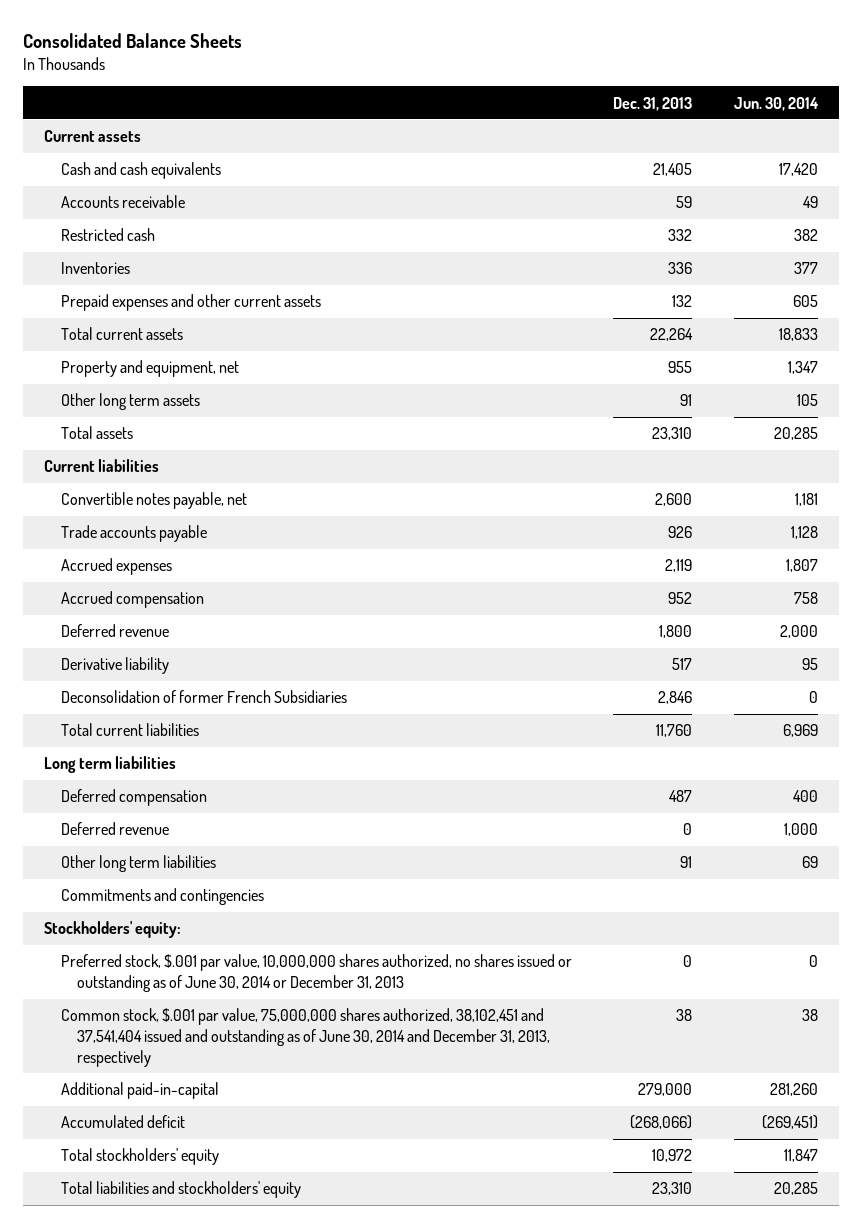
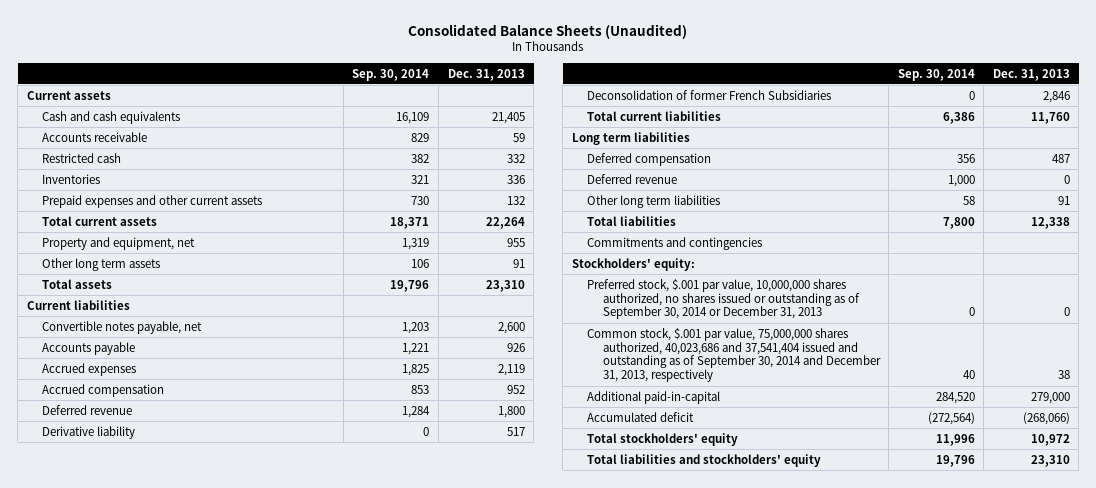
- Consolidated Balance Sheets
+ Consolidated Balance Sheets (Unaudited)
- | Dec. 31, 2013 | Jun. 30, 2014
+ | Sep. 30, 2014 | Dec. 31, 2013
- Trade accounts payable | 926 | 1,128
+ Accounts payable | 1,221 | 926
+ Total liabilities | 7,800 | 12,338
- Preferred stock, $.001 par value, 10,000,000 shares authorized, no shares issued or outstanding as of June 30, 2014 or December 31, 2013 | 0 | 0
- Common stock, $.001 par value, 75,000,000 shares authorized, 38,102,451 and 37,541,404 issued and outstanding as of June 30, 2014 and December 31, 2013, respectively | 38 | 38
+ Preferred stock, $.001 par value, 10,000,000 shares authorized, no shares issued or outstanding as of September 30, 2014 or December 31, 2013 | 0 | 0
+ Common stock, $.001 par value, 75,000,000 shares authorized, 40,023,686 and 37,541,404 issued and outstanding as of September 30, 2014 and December 31, 2013, respectively | 40 | 38

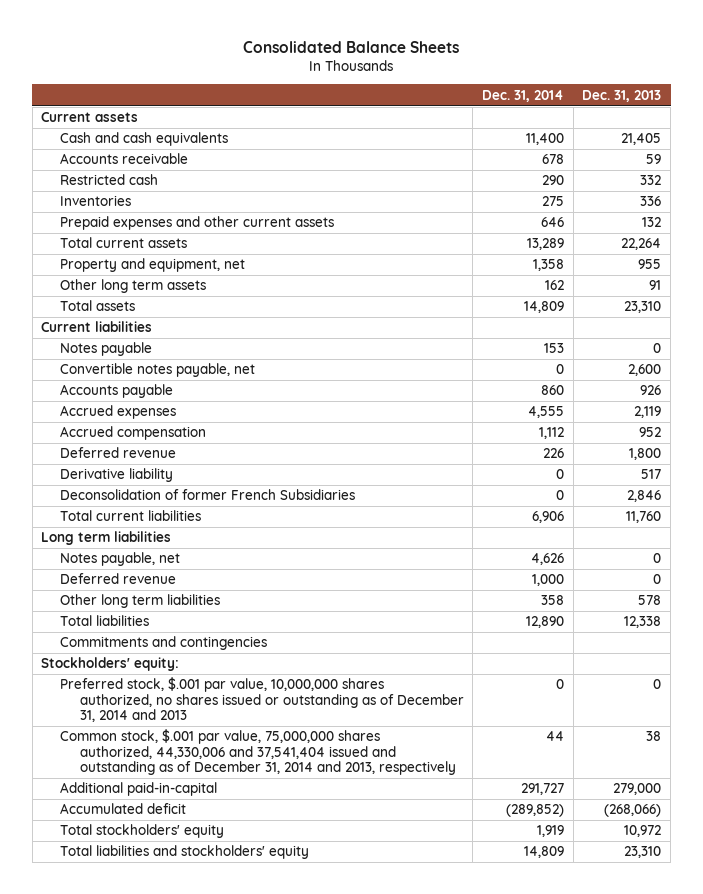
- Consolidated Balance Sheets (Unaudited)
+ Consolidated Balance Sheets
- | Sep. 30, 2014 | Dec. 31, 2013
+ | Dec. 31, 2014 | Dec. 31, 2013
+ Notes payable | 153 | 0
- Deferred compensation | 356 | 487
+ Notes payable, net | 4,626 | 0
- Other long term liabilities | 58 | 91
+ Other long term liabilities | 358 | 578
- Preferred stock, $.001 par value, 10,000,000 shares authorized, no shares issued or outstanding as of September 30, 2014 or December 31, 2013 | 0 | 0
- Common stock, $.001 par value, 75,000,000 shares authorized, 40,023,686 and 37,541,404 issued and outstanding as of September 30, 2014 and December 31, 2013, respectively | 40 | 38
+ Preferred stock, $.001 par value, 10,000,000 shares authorized, no shares issued or outstanding as of December 31, 2014 and 2013 | 0 | 0
+ Common stock, $.001 par value, 75,000,000 shares authorized, 44,330,006 and 37,541,404 issued and outstanding as of December 31, 2014 and 2013, respectively | 44 | 38

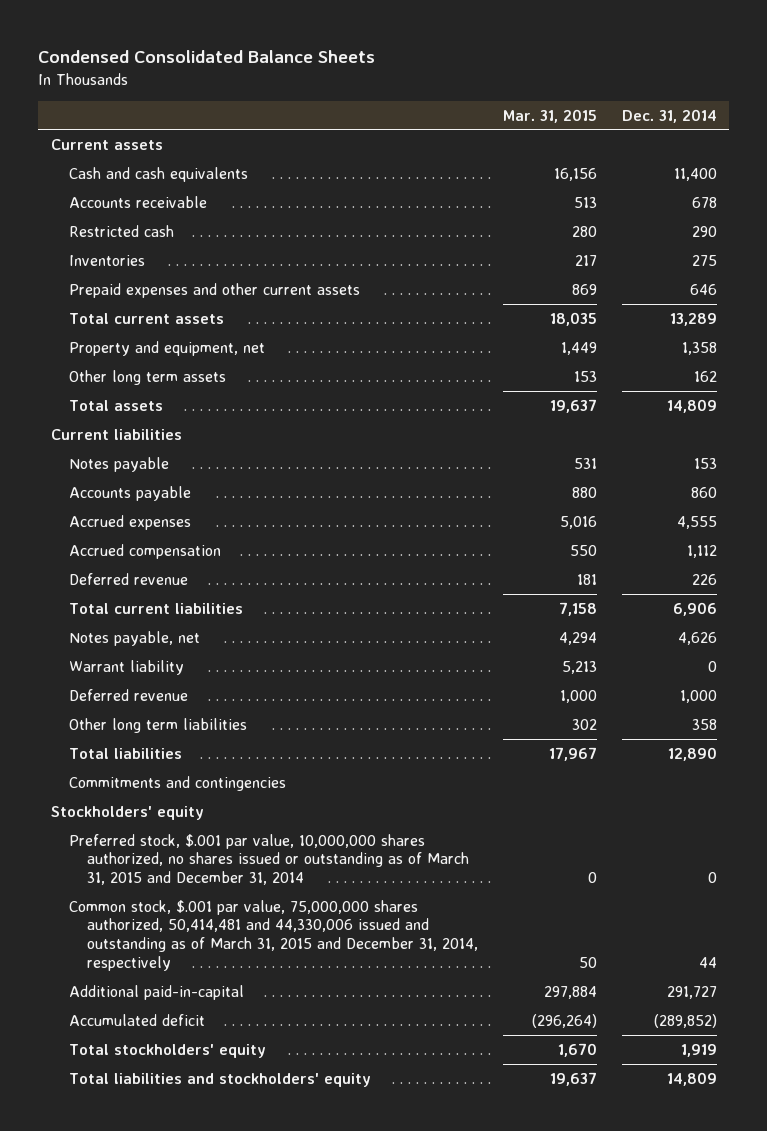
- Consolidated Balance Sheets
+ Condensed Consolidated Balance Sheets
- | Dec. 31, 2014 | Dec. 31, 2013
+ | Mar. 31, 2015 | Dec. 31, 2014
- Convertible notes payable, net | 0 | 2,600
- Derivative liability | 0 | 517
- Deconsolidation of former French Subsidiaries | 0 | 2,846
- Long term liabilities
+ Warrant liability | 5,213 | 0
- Stockholders' equity:
- Preferred stock, $.001 par value, 10,000,000 shares authorized, no shares issued or outstanding as of December 31, 2014 and 2013 | 0 | 0
- Common stock, $.001 par value, 75,000,000 shares authorized, 44,330,006 and 37,541,404 issued and outstanding as of December 31, 2014 and 2013, respectively | 44 | 38
+ Stockholders' equity
+ Preferred stock, $.001 par value, 10,000,000 shares authorized, no shares issued or outstanding as of March 31, 2015 and December 31, 2014 | 0 | 0
+ Common stock, $.001 par value, 75,000,000 shares authorized, 50,414,481 and 44,330,006 issued and outstanding as of March 31, 2015 and December 31, 2014, respectively | 50 | 44

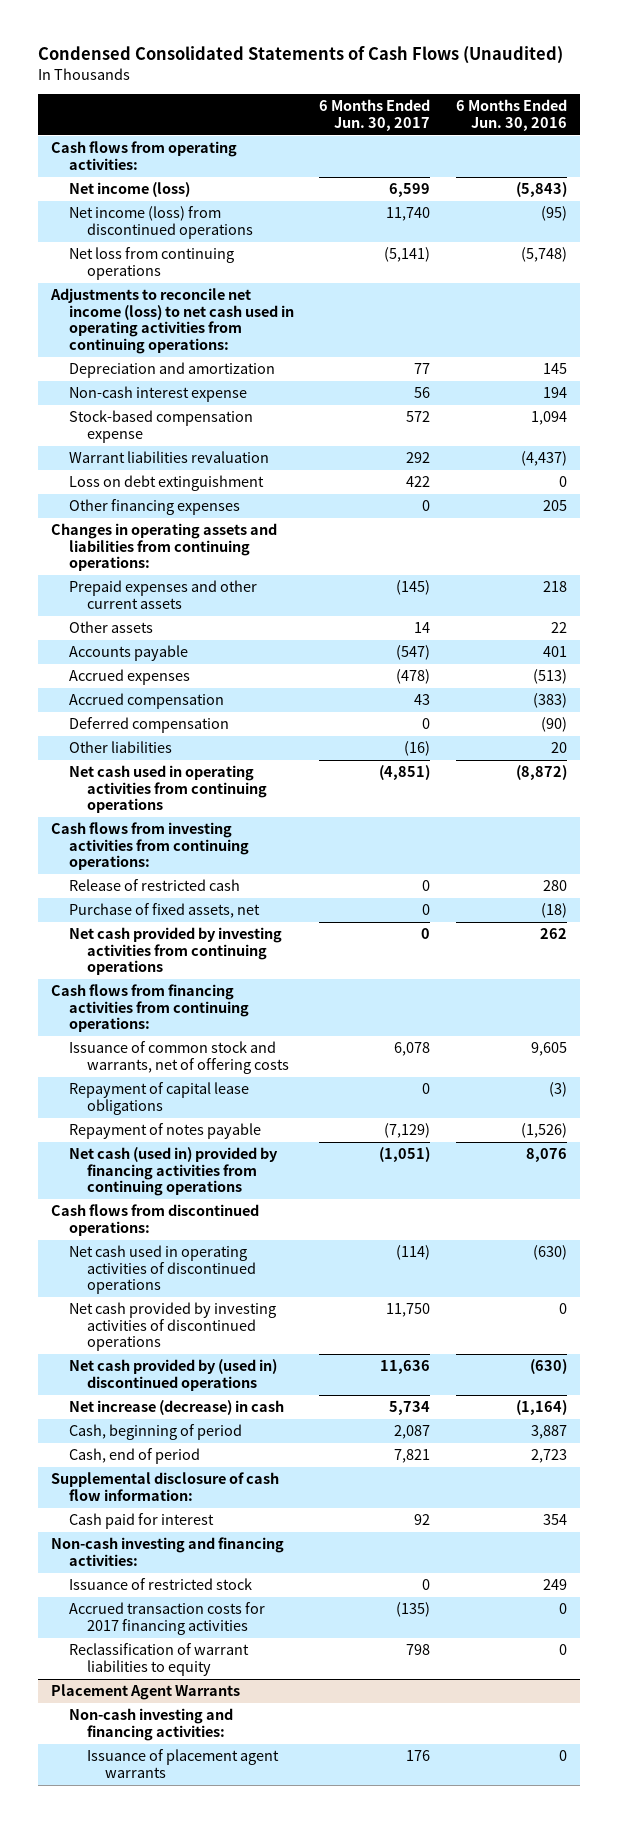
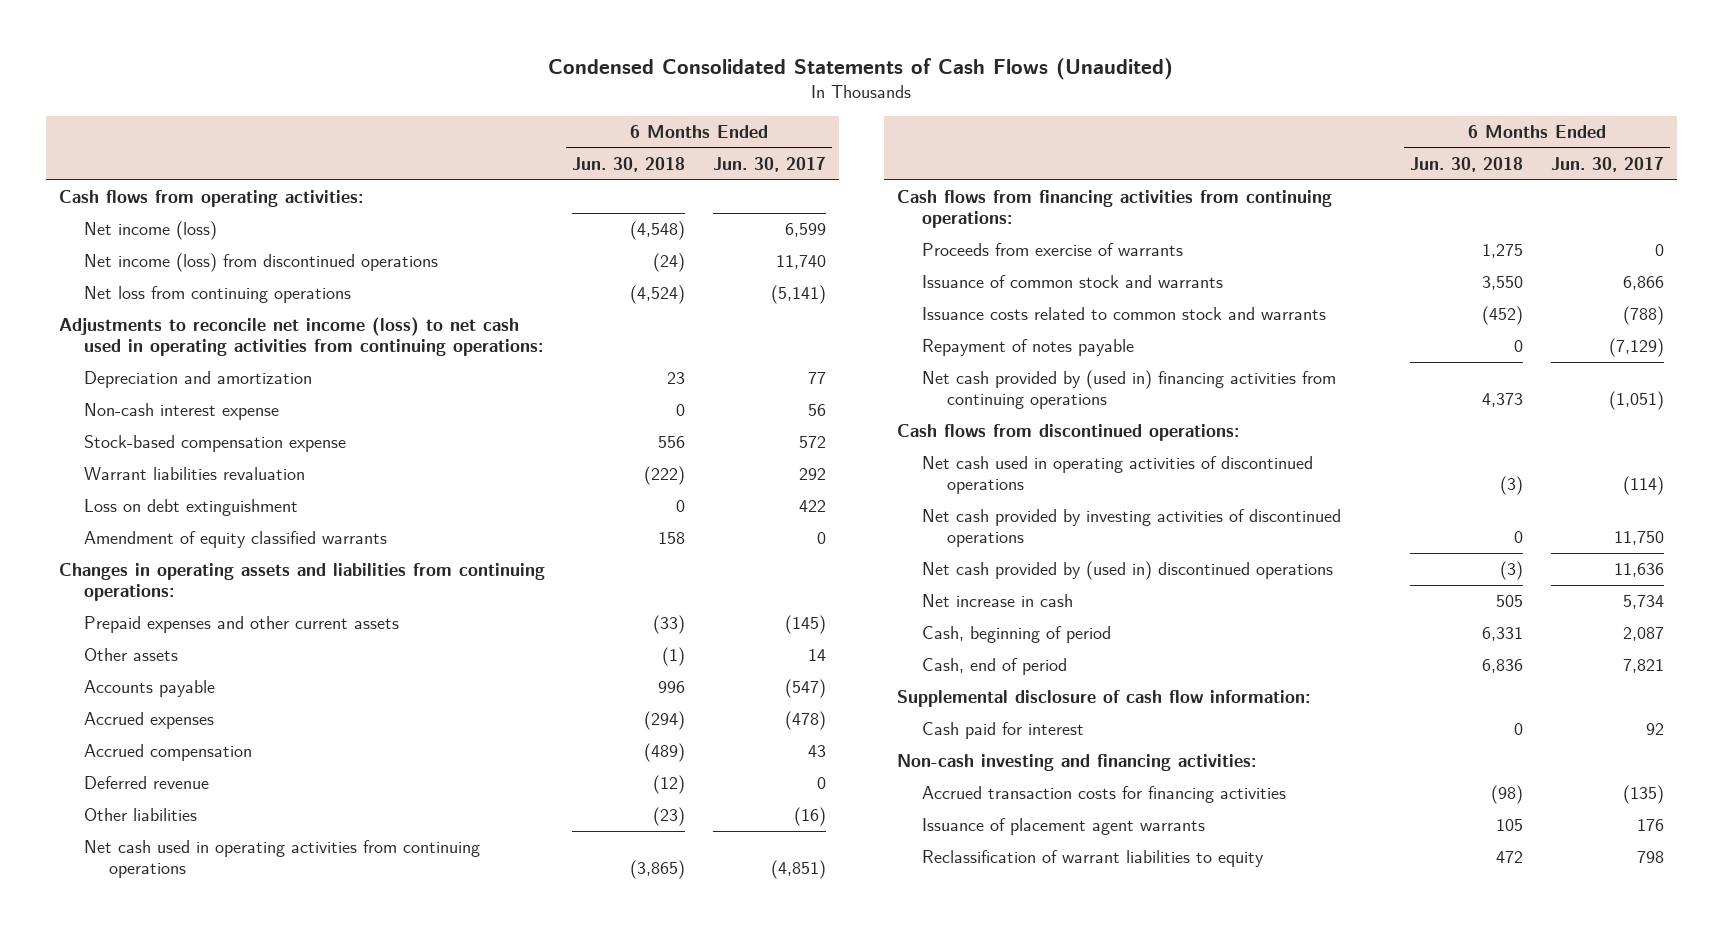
- | 6 Months Ended Jun. 30, 2017 | 6 Months Ended Jun. 30, 2016
+ | 6 Months Ended Jun. 30, 2018 | 6 Months Ended Jun. 30, 2017
- Other financing expenses | 0 | 205
+ Amendment of equity classified warrants | 158 | 0
- Deferred compensation | 0 | (90)
+ Deferred revenue | (12) | 0
- Cash flows from investing activities from continuing operations:
- Release of restricted cash | 0 | 280
- Purchase of fixed assets, net | 0 | (18)
- Net cash provided by investing activities from continuing operations | 0 | 262
- Issuance of common stock and warrants, net of offering costs | 6,078 | 9,605
- Repayment of capital lease obligations | 0 | (3)
+ Proceeds from exercise of warrants | 1,275 | 0
+ Issuance of common stock and warrants | 3,550 | 6,866
+ Issuance costs related to common stock and warrants | (452) | (788)
- Net cash (used in) provided by financing activities from continuing operations | (1,051) | 8,076
+ Net cash provided by (used in) financing activities from continuing operations | 4,373 | (1,051)
- Net increase (decrease) in cash | 5,734 | (1,164)
+ Net increase in cash | 505 | 5,734
- Issuance of restricted stock | 0 | 249
- Accrued transaction costs for 2017 financing activities | (135) | 0
- Placement Agent Warrants
- Non-cash investing and financing activities:
+ Accrued transaction costs for financing activities | (98) | (135)
moved down: Reclassification of warrant liabilities to equity | 472 | 798

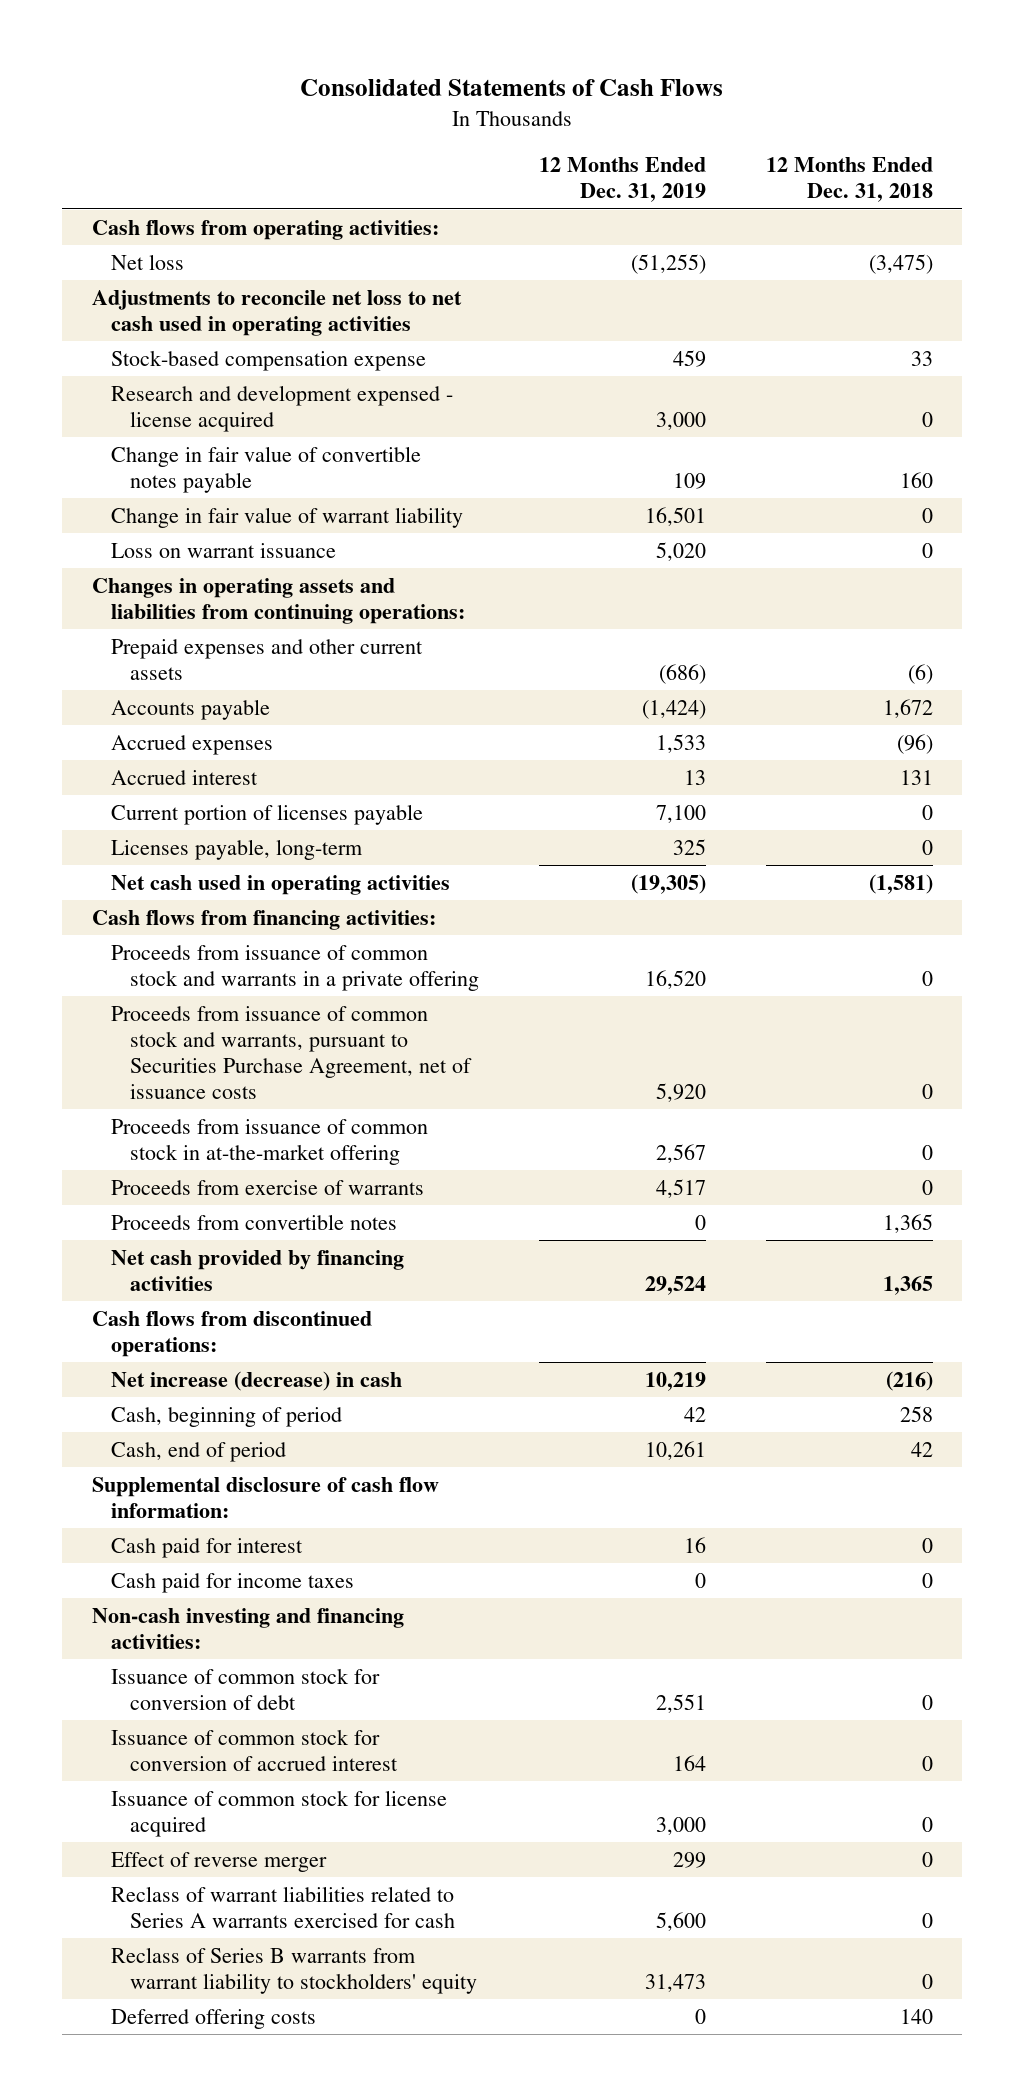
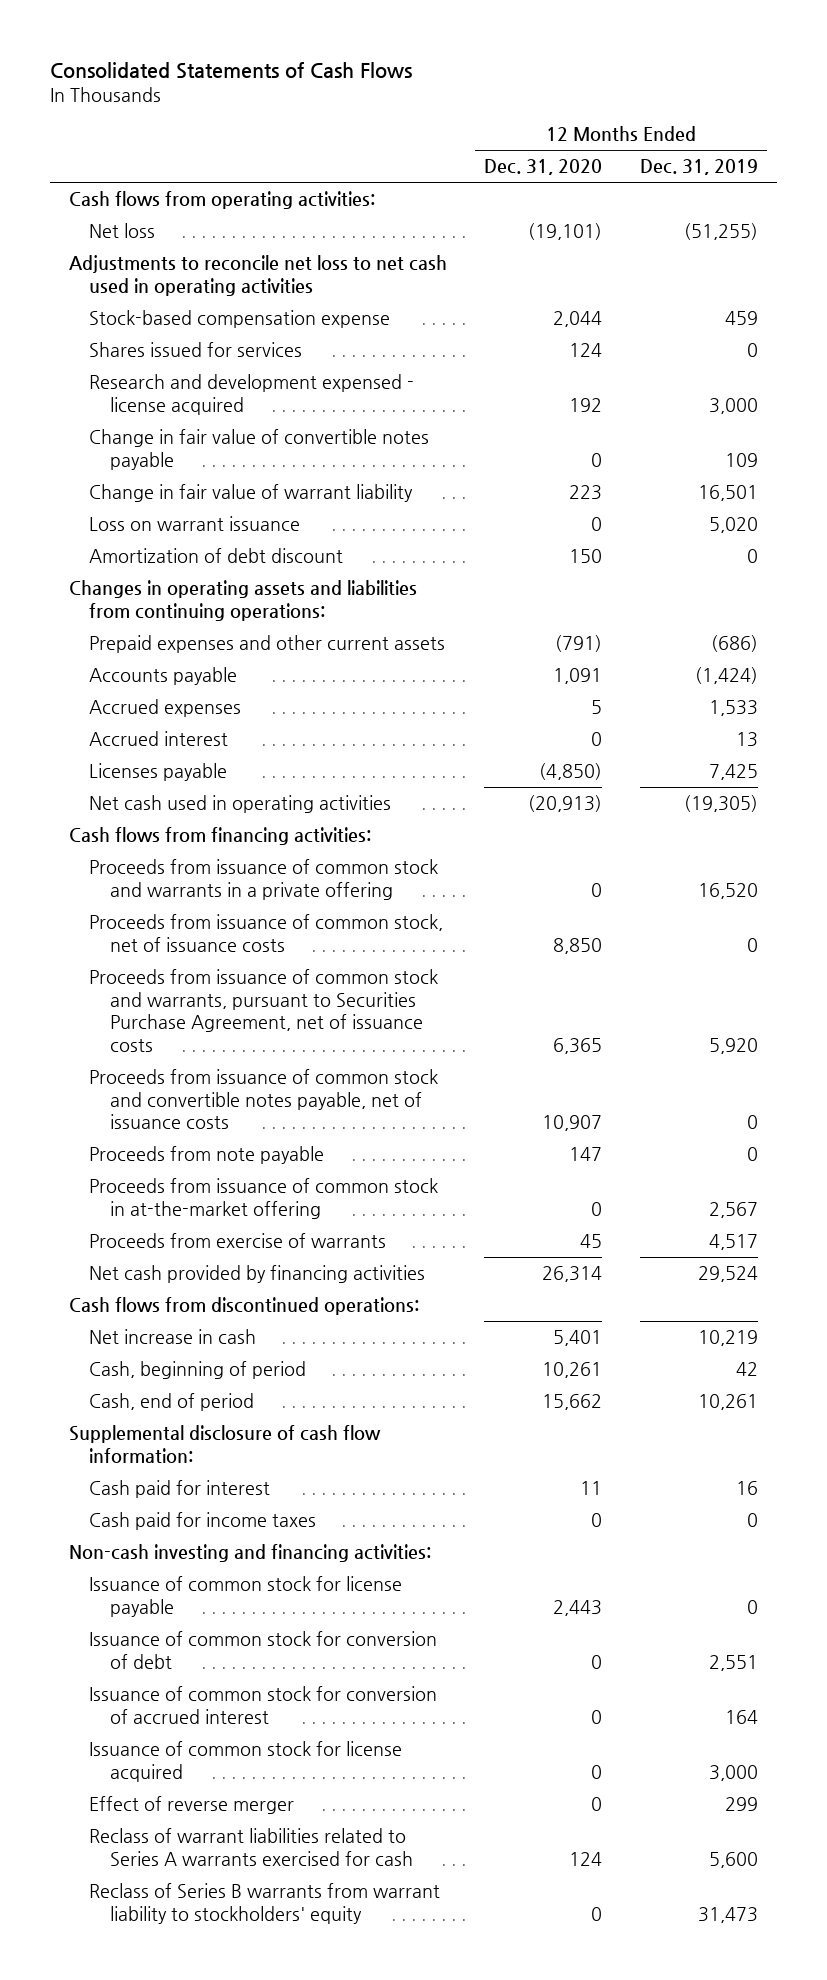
- | 12 Months Ended Dec. 31, 2019 | 12 Months Ended Dec. 31, 2018
+ | 12 Months Ended Dec. 31, 2020 | 12 Months Ended Dec. 31, 2019
+ Shares issued for services | 124 | 0
+ Amortization of debt discount | 150 | 0
- Current portion of licenses payable | 7,100 | 0
- Licenses payable, long-term | 325 | 0
+ Licenses payable | (4,850) | 7,425
+ Proceeds from issuance of common stock, net of issuance costs | 8,850 | 0
+ Proceeds from issuance of common stock and convertible notes payable, net of issuance costs | 10,907 | 0
+ Proceeds from note payable | 147 | 0
- Proceeds from convertible notes | 0 | 1,365
- Net increase (decrease) in cash | 10,219 | (216)
+ Net increase in cash | 5,401 | 10,219
+ Issuance of common stock for license payable | 2,443 | 0
- Deferred offering costs | 0 | 140

